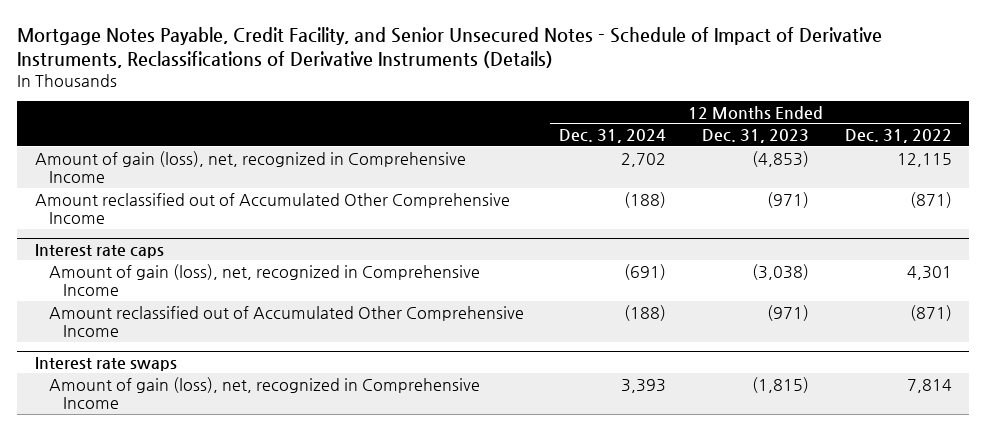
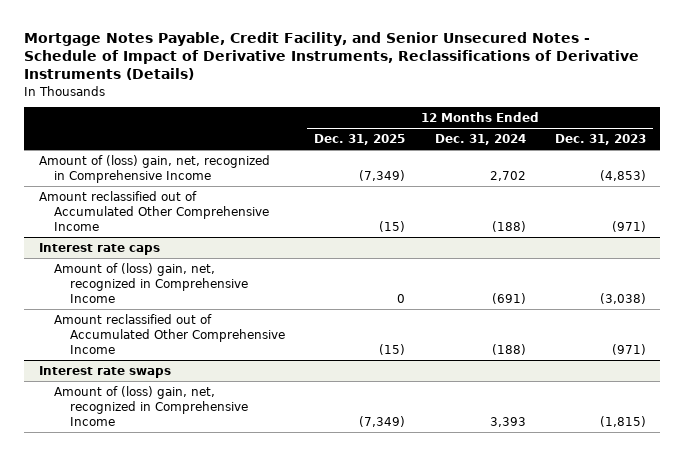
- | 12 Months Ended Dec. 31, 2024 | 12 Months Ended Dec. 31, 2023 | 12 Months Ended Dec. 31, 2022
+ | 12 Months Ended Dec. 31, 2025 | 12 Months Ended Dec. 31, 2024 | 12 Months Ended Dec. 31, 2023
- Amount of gain (loss), net, recognized in Comprehensive Income | 2,702 | (4,853) | 12,115
+ Amount of (loss) gain, net, recognized in Comprehensive Income | (7,349) | 2,702 | (4,853)
@ Interest rate caps
- Amount of gain (loss), net, recognized in Comprehensive Income | (691) | (3,038) | 4,301
+ Amount of (loss) gain, net, recognized in Comprehensive Income | 0 | (691) | (3,038)
@ Interest rate swaps
- Amount of gain (loss), net, recognized in Comprehensive Income | 3,393 | (1,815) | 7,814
+ Amount of (loss) gain, net, recognized in Comprehensive Income | (7,349) | 3,393 | (1,815)

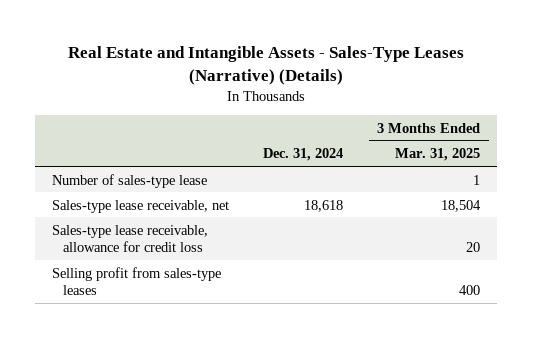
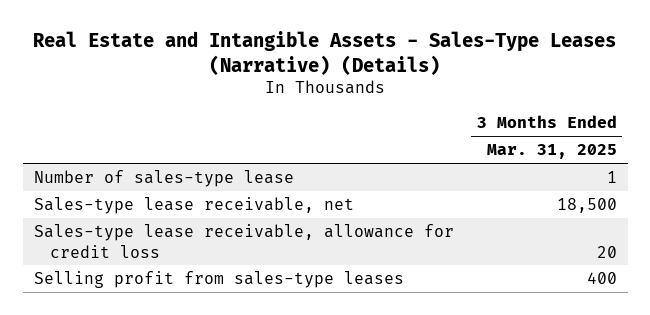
- | Dec. 31, 2024 | 3 Months Ended Mar. 31, 2025
+ | 3 Months Ended Mar. 31, 2025
- Sales-type lease receivable, net | 18,618 | 18,504
+ Sales-type lease receivable, net | 18,500

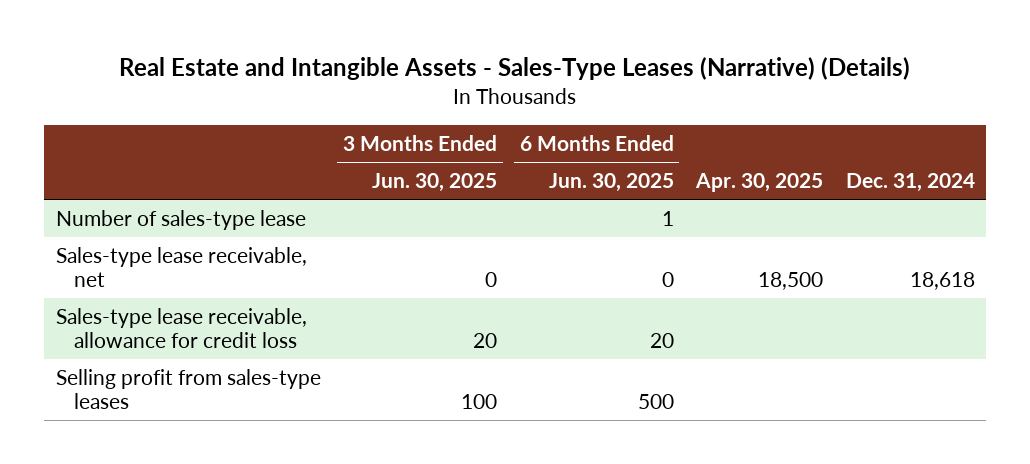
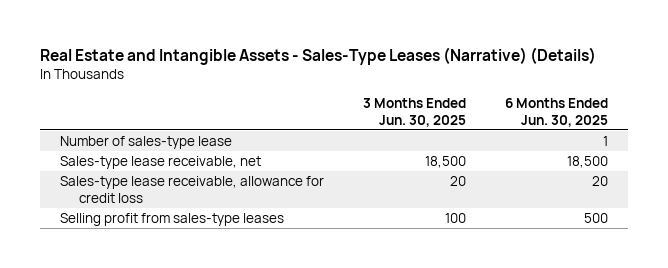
- | 3 Months Ended Jun. 30, 2025 | 6 Months Ended Jun. 30, 2025 | Apr. 30, 2025 | Dec. 31, 2024
+ | 3 Months Ended Jun. 30, 2025 | 6 Months Ended Jun. 30, 2025
- Sales-type lease receivable, net | 0 | 0 | 18,500 | 18,618
+ Sales-type lease receivable, net | 18,500 | 18,500

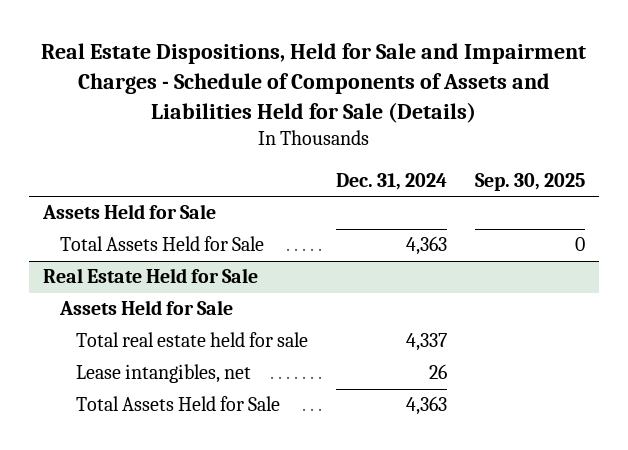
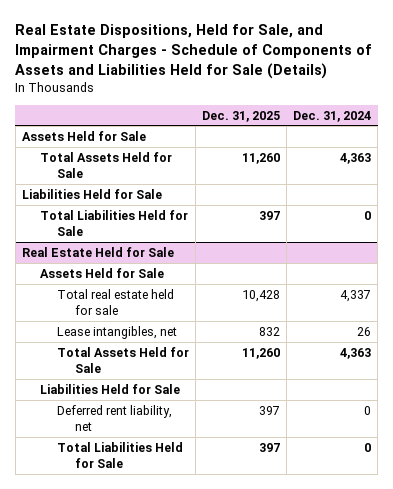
- Real Estate Dispositions, Held for Sale and Impairment Charges - Schedule of Components of Assets and Liabilities Held for Sale (Details)
+ Real Estate Dispositions, Held for Sale, and Impairment Charges - Schedule of Components of Assets and Liabilities Held for Sale (Details)
- | Dec. 31, 2024 | Sep. 30, 2025
+ | Dec. 31, 2025 | Dec. 31, 2024
+ Liabilities Held for Sale
+ Total Liabilities Held for Sale | 397 | 0
@ Real Estate Held for Sale
+ Liabilities Held for Sale
+ Deferred rent liability, net | 397 | 0
+ Total Liabilities Held for Sale | 397 | 0

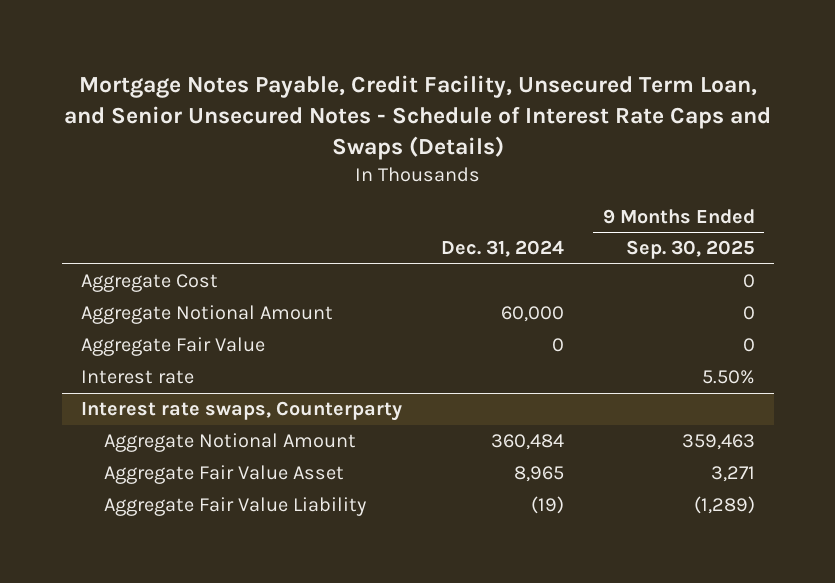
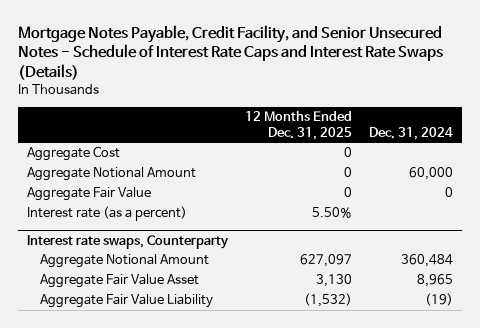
- Mortgage Notes Payable, Credit Facility, Unsecured Term Loan, and Senior Unsecured Notes - Schedule of Interest Rate Caps and Swaps (Details)
+ Mortgage Notes Payable, Credit Facility, and Senior Unsecured Notes - Schedule of Interest Rate Caps and Interest Rate Swaps (Details)
- | Dec. 31, 2024 | 9 Months Ended Sep. 30, 2025
+ | 12 Months Ended Dec. 31, 2025 | Dec. 31, 2024
- Interest rate | | 5.50%
+ Interest rate (as a percent) | 5.50% |

